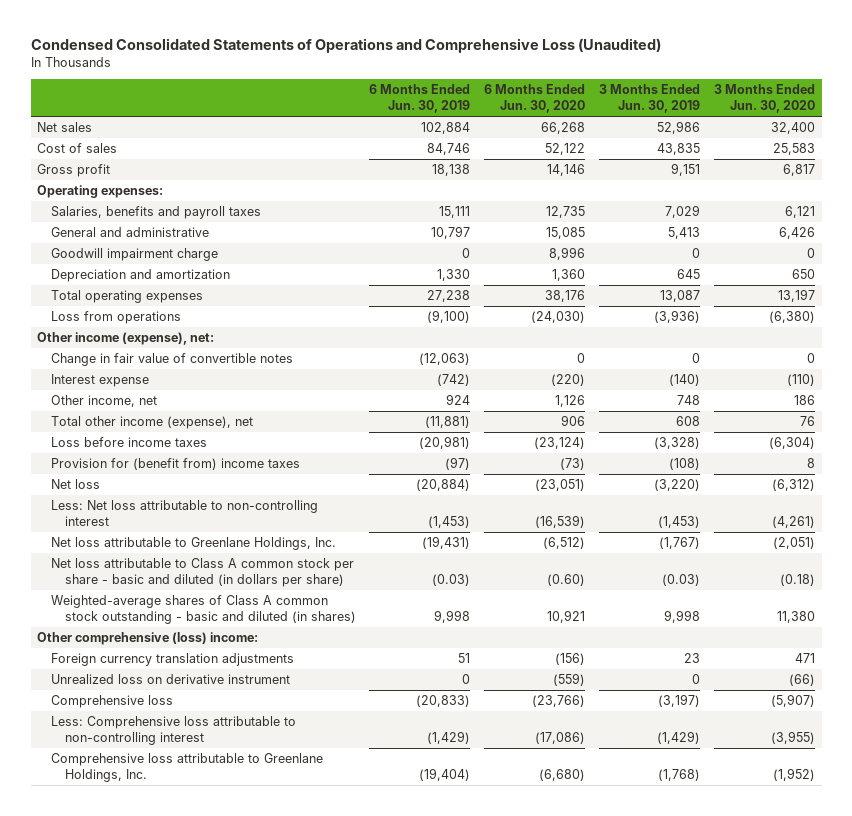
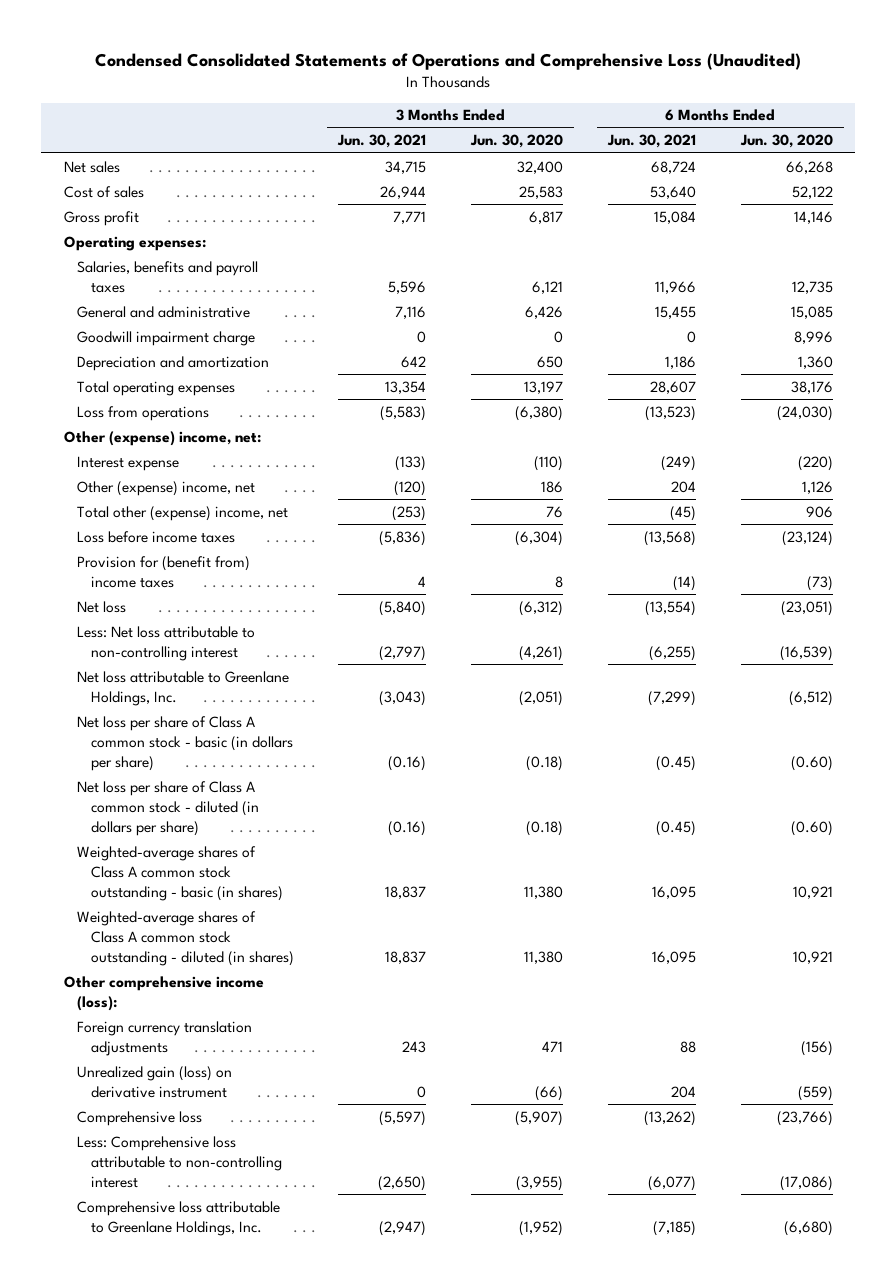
- | 6 Months Ended Jun. 30, 2019 | 6 Months Ended Jun. 30, 2020 | 3 Months Ended Jun. 30, 2019 | 3 Months Ended Jun. 30, 2020
+ | 3 Months Ended Jun. 30, 2021 | 3 Months Ended Jun. 30, 2020 | 6 Months Ended Jun. 30, 2021 | 6 Months Ended Jun. 30, 2020
- Other income (expense), net:
- Change in fair value of convertible notes | (12,063) | 0 | 0 | 0
+ Other (expense) income, net:
- Other income, net | 924 | 1,126 | 748 | 186
- Total other income (expense), net | (11,881) | 906 | 608 | 76
+ Other (expense) income, net | (120) | 186 | 204 | 1,126
+ Total other (expense) income, net | (253) | 76 | (45) | 906
- Net loss attributable to Class A common stock per share - basic and diluted (in dollars per share) | (0.03) | (0.60) | (0.03) | (0.18)
- Weighted-average shares of Class A common stock outstanding - basic and diluted (in shares) | 9,998 | 10,921 | 9,998 | 11,380
- Other comprehensive (loss) income:
+ Net loss per share of Class A common stock - basic (in dollars per share) | (0.16) | (0.18) | (0.45) | (0.60)
+ Net loss per share of Class A common stock - diluted (in dollars per share) | (0.16) | (0.18) | (0.45) | (0.60)
+ Weighted-average shares of Class A common stock outstanding - basic (in shares) | 18,837 | 11,380 | 16,095 | 10,921
+ Weighted-average shares of Class A common stock outstanding - diluted (in shares) | 18,837 | 11,380 | 16,095 | 10,921
+ Other comprehensive income (loss):
- Unrealized loss on derivative instrument | 0 | (559) | 0 | (66)
+ Unrealized gain (loss) on derivative instrument | 0 | (66) | 204 | (559)

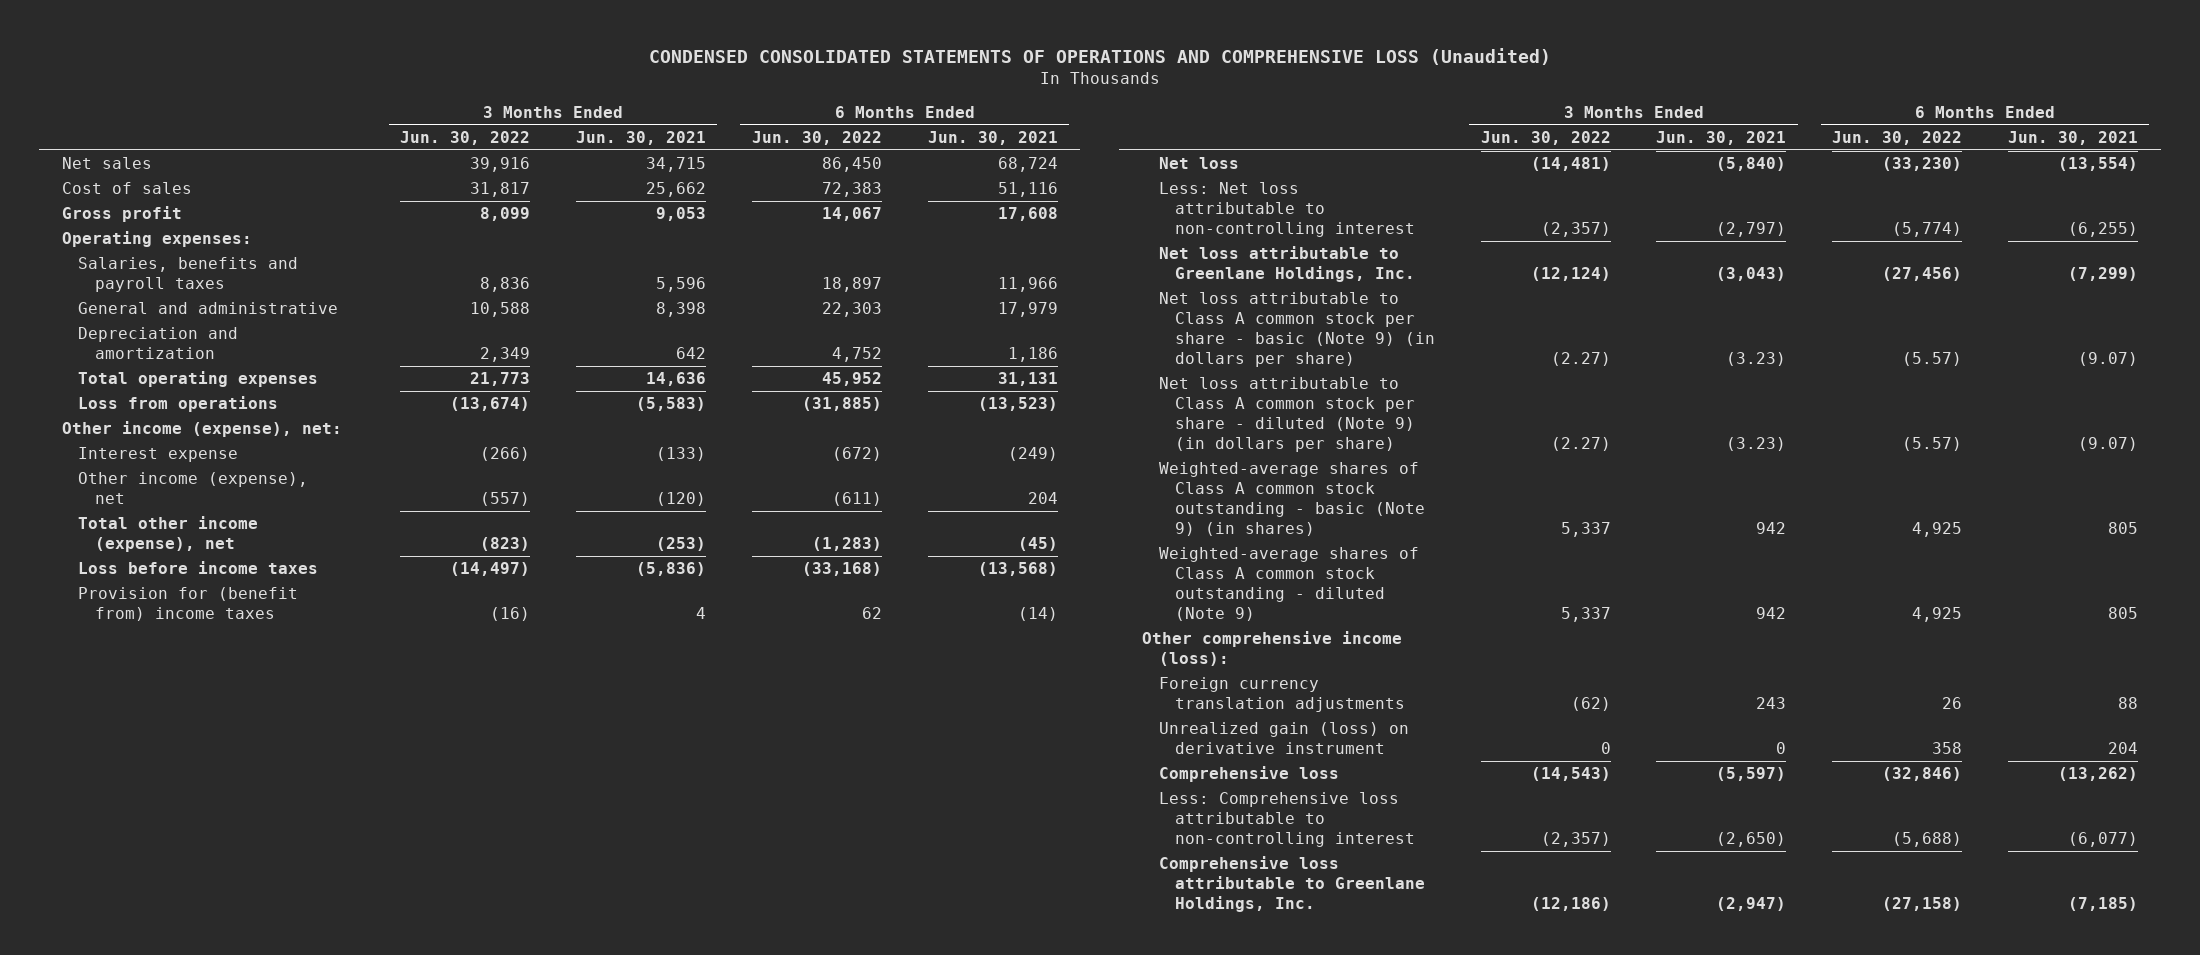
- Condensed Consolidated Statements of Operations and Comprehensive Loss (Unaudited)
+ CONDENSED CONSOLIDATED STATEMENTS OF OPERATIONS AND COMPREHENSIVE LOSS (Unaudited)
- | 3 Months Ended Jun. 30, 2021 | 3 Months Ended Jun. 30, 2020 | 6 Months Ended Jun. 30, 2021 | 6 Months Ended Jun. 30, 2020
+ | 3 Months Ended Jun. 30, 2022 | 3 Months Ended Jun. 30, 2021 | 6 Months Ended Jun. 30, 2022 | 6 Months Ended Jun. 30, 2021
- Cost of sales | 26,944 | 25,583 | 53,640 | 52,122
- Gross profit | 7,771 | 6,817 | 15,084 | 14,146
+ Cost of sales | 31,817 | 25,662 | 72,383 | 51,116
+ Gross profit | 8,099 | 9,053 | 14,067 | 17,608
- General and administrative | 7,116 | 6,426 | 15,455 | 15,085
- Goodwill impairment charge | 0 | 0 | 0 | 8,996
+ General and administrative | 10,588 | 8,398 | 22,303 | 17,979
- Total operating expenses | 13,354 | 13,197 | 28,607 | 38,176
+ Total operating expenses | 21,773 | 14,636 | 45,952 | 31,131
- Other (expense) income, net:
+ Other income (expense), net:
- Other (expense) income, net | (120) | 186 | 204 | 1,126
- Total other (expense) income, net | (253) | 76 | (45) | 906
+ Other income (expense), net | (557) | (120) | (611) | 204
+ Total other income (expense), net | (823) | (253) | (1,283) | (45)
- Net loss per share of Class A common stock - basic (in dollars per share) | (0.16) | (0.18) | (0.45) | (0.60)
- Net loss per share of Class A common stock - diluted (in dollars per share) | (0.16) | (0.18) | (0.45) | (0.60)
- Weighted-average shares of Class A common stock outstanding - basic (in shares) | 18,837 | 11,380 | 16,095 | 10,921
- Weighted-average shares of Class A common stock outstanding - diluted (in shares) | 18,837 | 11,380 | 16,095 | 10,921
+ Net loss attributable to Class A common stock per share - basic (Note 9) (in dollars per share) | (2.27) | (3.23) | (5.57) | (9.07)
+ Net loss attributable to Class A common stock per share - diluted (Note 9) (in dollars per share) | (2.27) | (3.23) | (5.57) | (9.07)
+ Weighted-average shares of Class A common stock outstanding - basic (Note 9) (in shares) | 5,337 | 942 | 4,925 | 805
+ Weighted-average shares of Class A common stock outstanding - diluted (Note 9) | 5,337 | 942 | 4,925 | 805

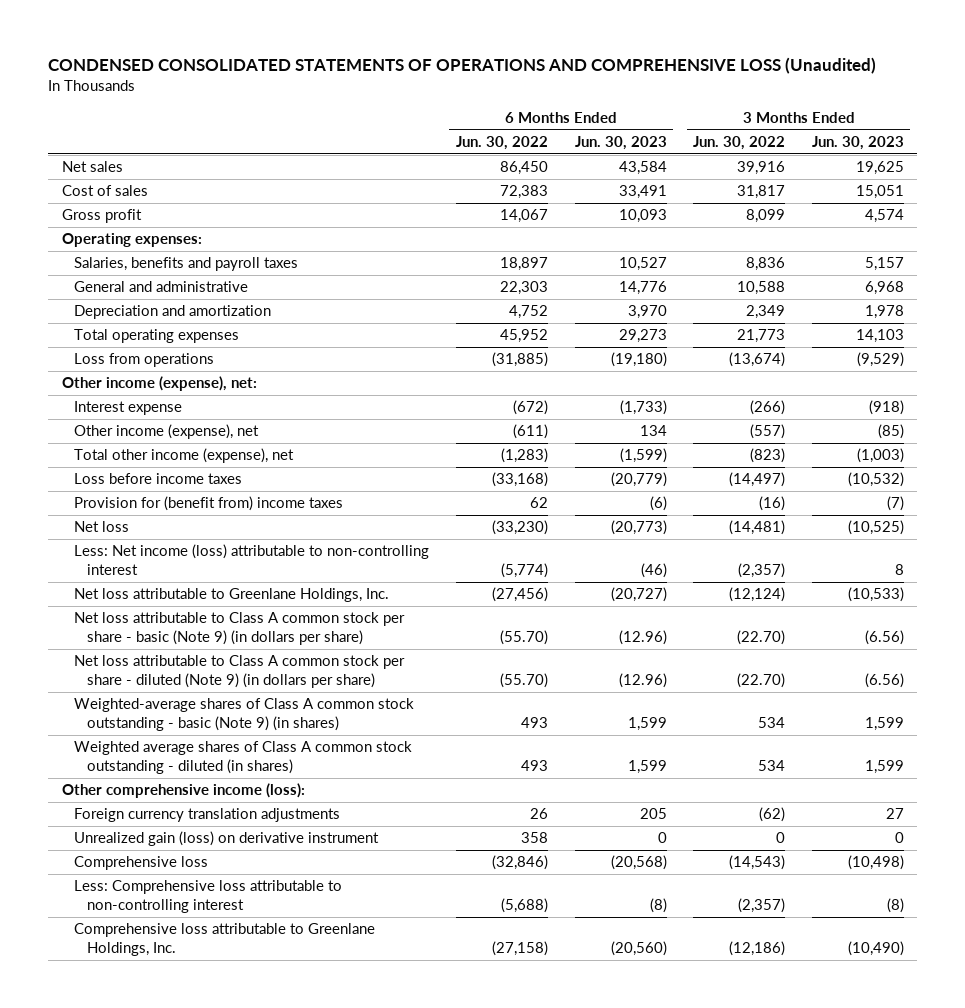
- | 3 Months Ended Jun. 30, 2022 | 3 Months Ended Jun. 30, 2021 | 6 Months Ended Jun. 30, 2022 | 6 Months Ended Jun. 30, 2021
+ | 6 Months Ended Jun. 30, 2022 | 6 Months Ended Jun. 30, 2023 | 3 Months Ended Jun. 30, 2022 | 3 Months Ended Jun. 30, 2023
- Less: Net loss attributable to non-controlling interest | (2,357) | (2,797) | (5,774) | (6,255)
+ Less: Net income (loss) attributable to non-controlling interest | (5,774) | (46) | (2,357) | 8
- Net loss attributable to Class A common stock per share - basic (Note 9) (in dollars per share) | (2.27) | (3.23) | (5.57) | (9.07)
- Net loss attributable to Class A common stock per share - diluted (Note 9) (in dollars per share) | (2.27) | (3.23) | (5.57) | (9.07)
- Weighted-average shares of Class A common stock outstanding - basic (Note 9) (in shares) | 5,337 | 942 | 4,925 | 805
- Weighted-average shares of Class A common stock outstanding - diluted (Note 9) | 5,337 | 942 | 4,925 | 805
+ Net loss attributable to Class A common stock per share - basic (Note 9) (in dollars per share) | (55.70) | (12.96) | (22.70) | (6.56)
+ Net loss attributable to Class A common stock per share - diluted (Note 9) (in dollars per share) | (55.70) | (12.96) | (22.70) | (6.56)
+ Weighted-average shares of Class A common stock outstanding - basic (Note 9) (in shares) | 493 | 1,599 | 534 | 1,599
+ Weighted average shares of Class A common stock outstanding - diluted (in shares) | 493 | 1,599 | 534 | 1,599

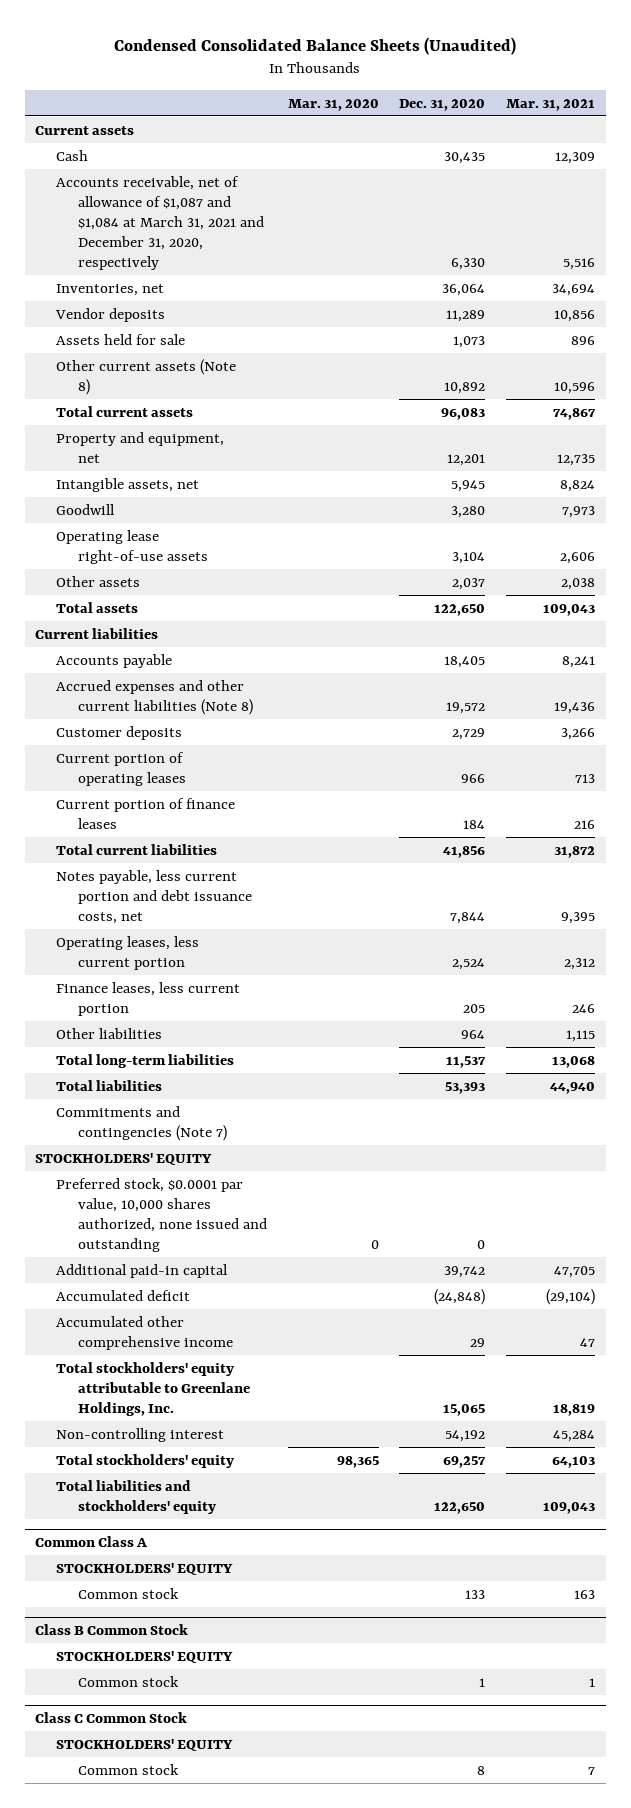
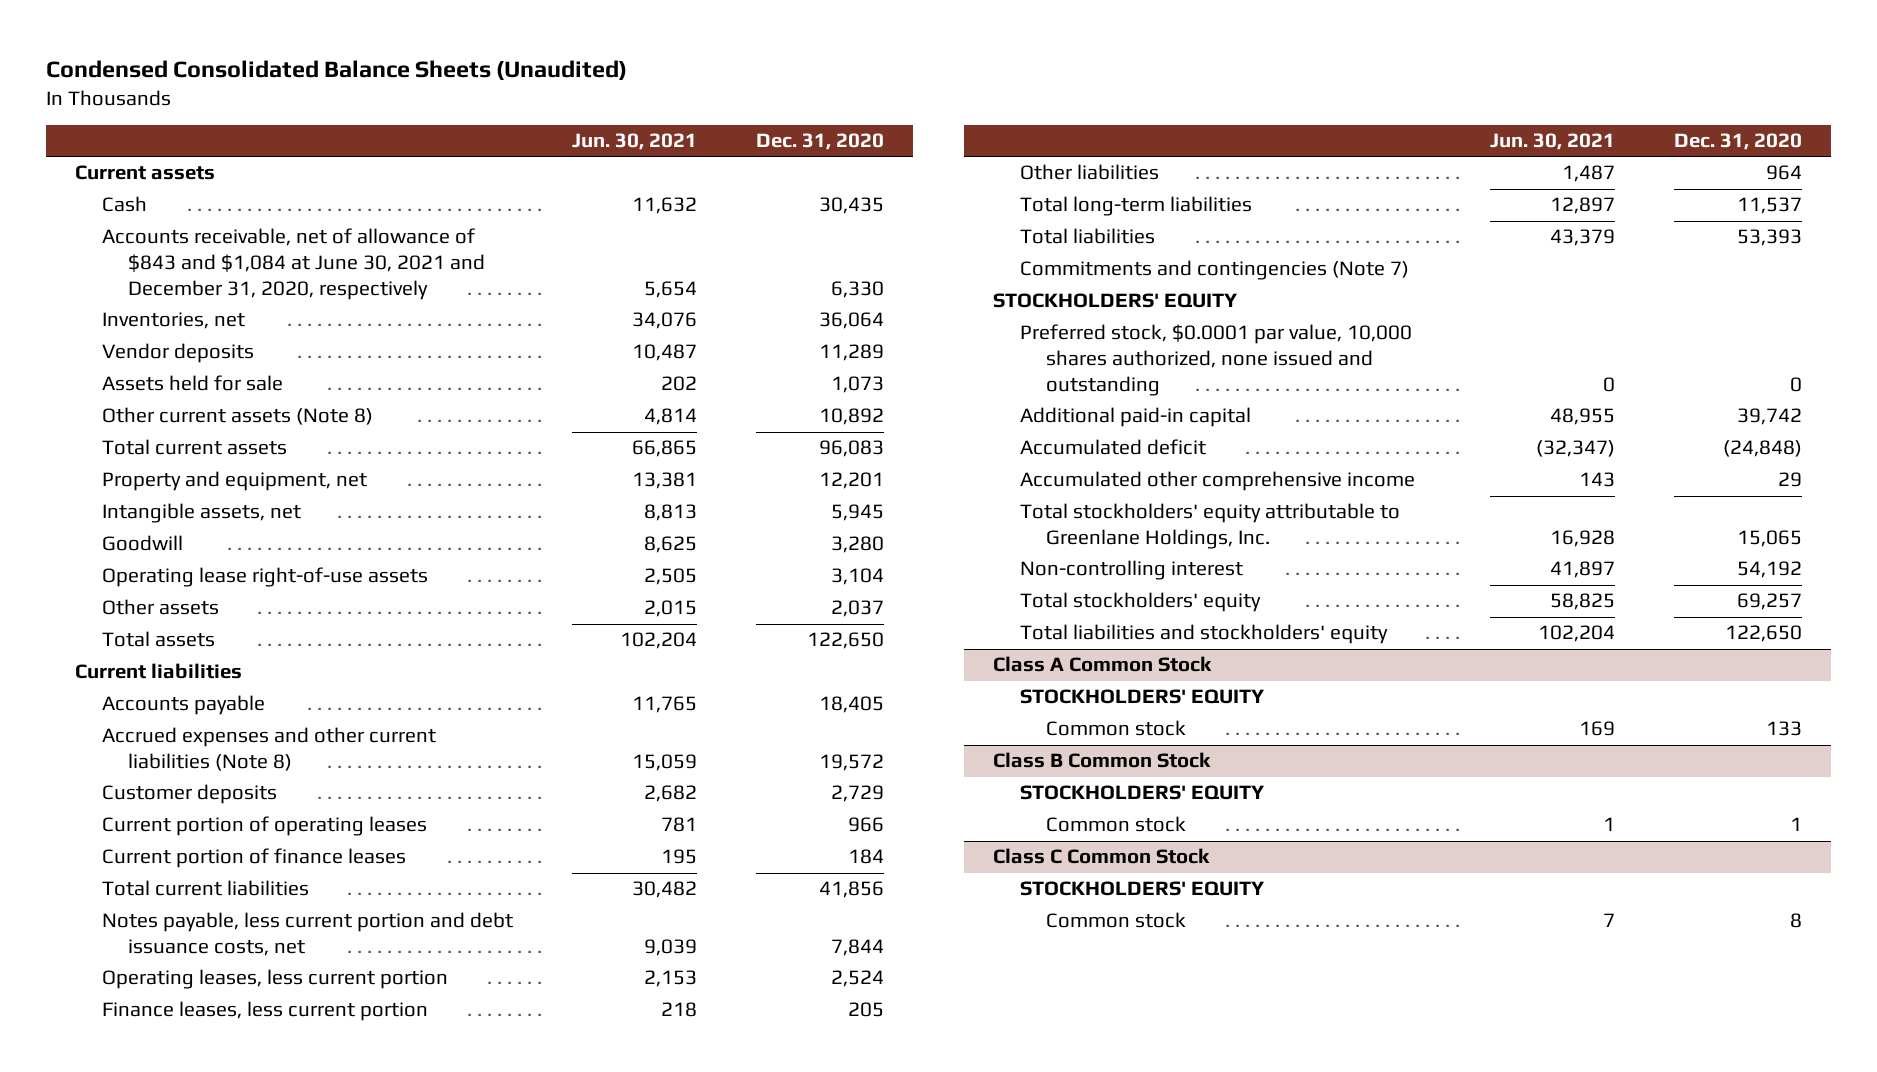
- | Mar. 31, 2020 | Dec. 31, 2020 | Mar. 31, 2021
+ | Jun. 30, 2021 | Dec. 31, 2020
- Accounts receivable, net of allowance of $1,087 and $1,084 at March 31, 2021 and December 31, 2020, respectively | | 6,330 | 5,516
+ Accounts receivable, net of allowance of $843 and $1,084 at June 30, 2021 and December 31, 2020, respectively | 5,654 | 6,330
- Common Class A
+ Class A Common Stock

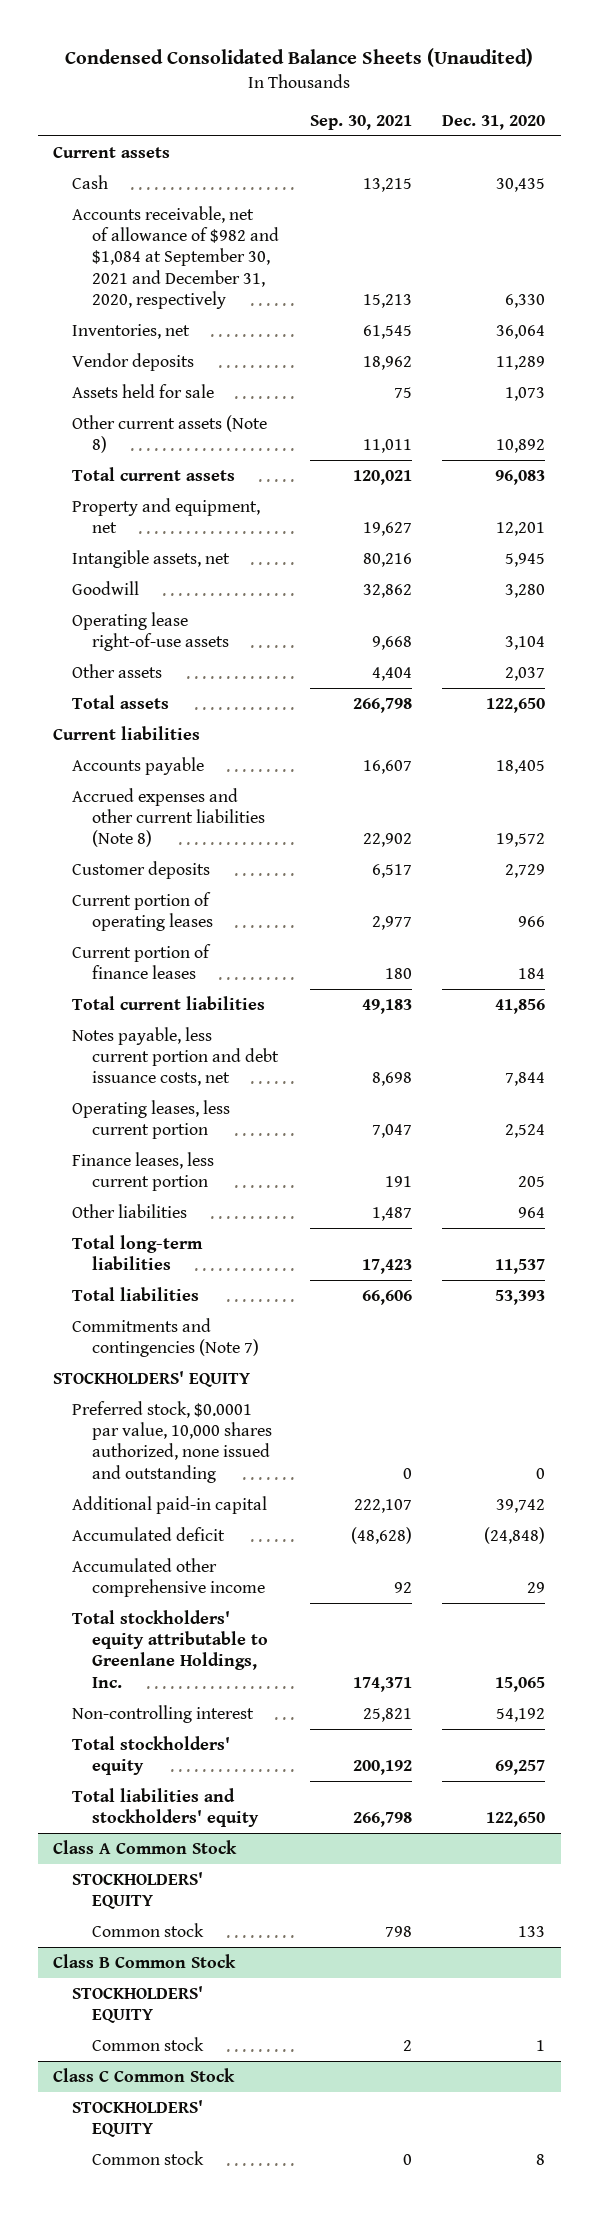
- | Jun. 30, 2021 | Dec. 31, 2020
+ | Sep. 30, 2021 | Dec. 31, 2020
- Accounts receivable, net of allowance of $843 and $1,084 at June 30, 2021 and December 31, 2020, respectively | 5,654 | 6,330
+ Accounts receivable, net of allowance of $982 and $1,084 at September 30, 2021 and December 31, 2020, respectively | 15,213 | 6,330

